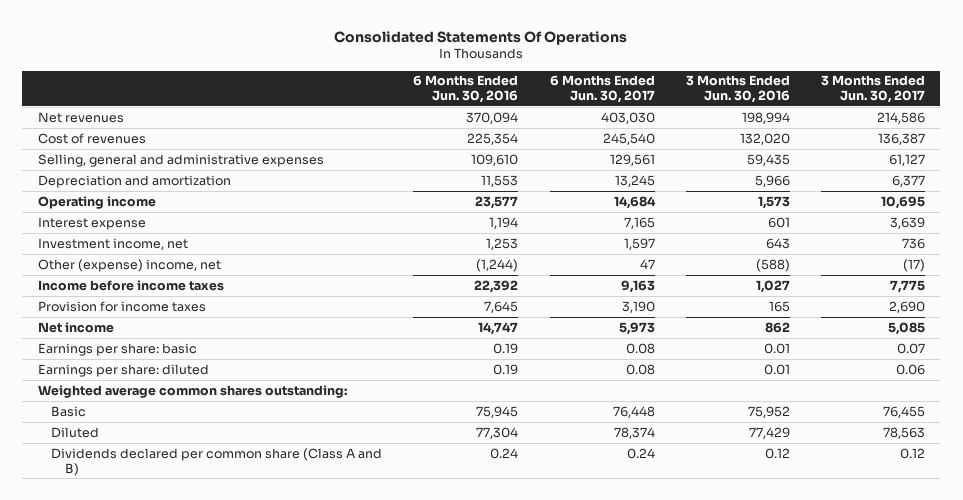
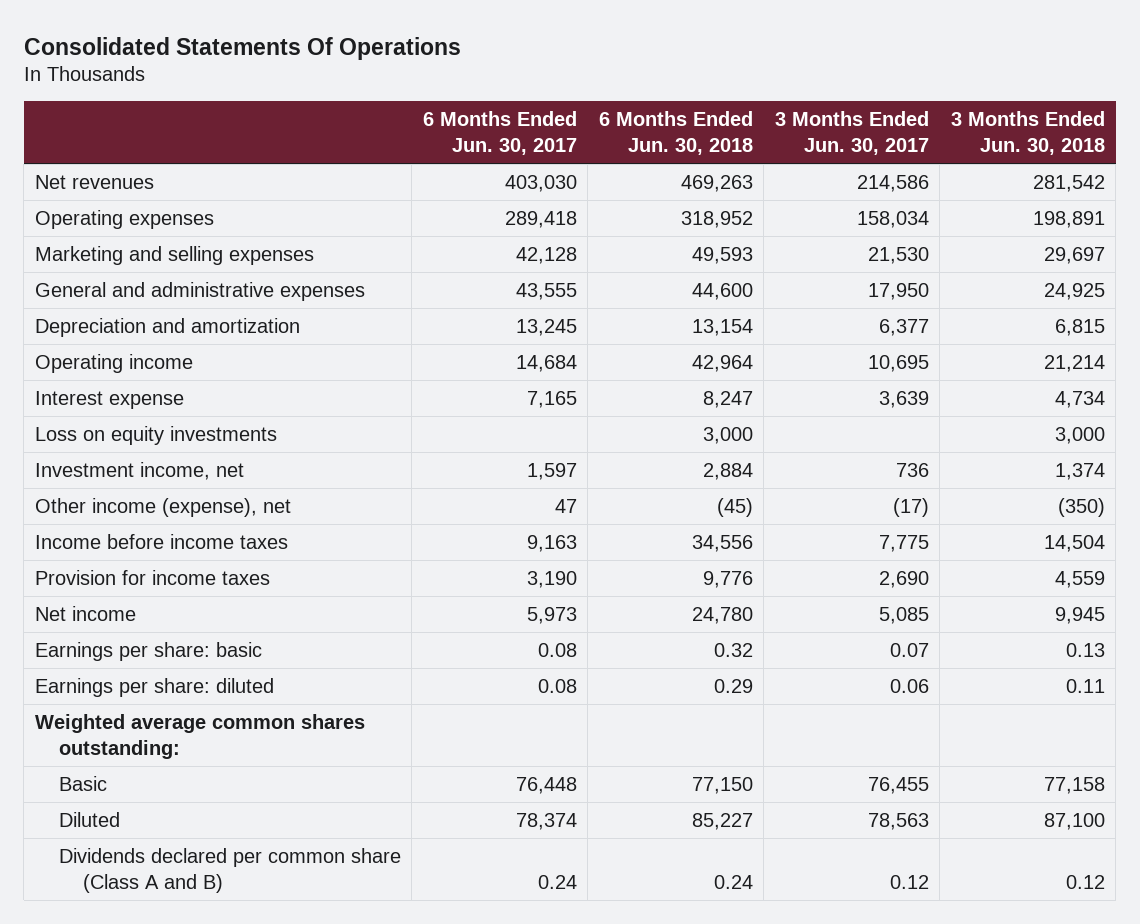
- | 6 Months Ended Jun. 30, 2016 | 6 Months Ended Jun. 30, 2017 | 3 Months Ended Jun. 30, 2016 | 3 Months Ended Jun. 30, 2017
+ | 6 Months Ended Jun. 30, 2017 | 6 Months Ended Jun. 30, 2018 | 3 Months Ended Jun. 30, 2017 | 3 Months Ended Jun. 30, 2018
- Cost of revenues | 225,354 | 245,540 | 132,020 | 136,387
- Selling, general and administrative expenses | 109,610 | 129,561 | 59,435 | 61,127
+ Operating expenses | 289,418 | 318,952 | 158,034 | 198,891
+ Marketing and selling expenses | 42,128 | 49,593 | 21,530 | 29,697
+ General and administrative expenses | 43,555 | 44,600 | 17,950 | 24,925
+ Loss on equity investments | | 3,000 | | 3,000
- Other (expense) income, net | (1,244) | 47 | (588) | (17)
+ Other income (expense), net | 47 | (45) | (17) | (350)

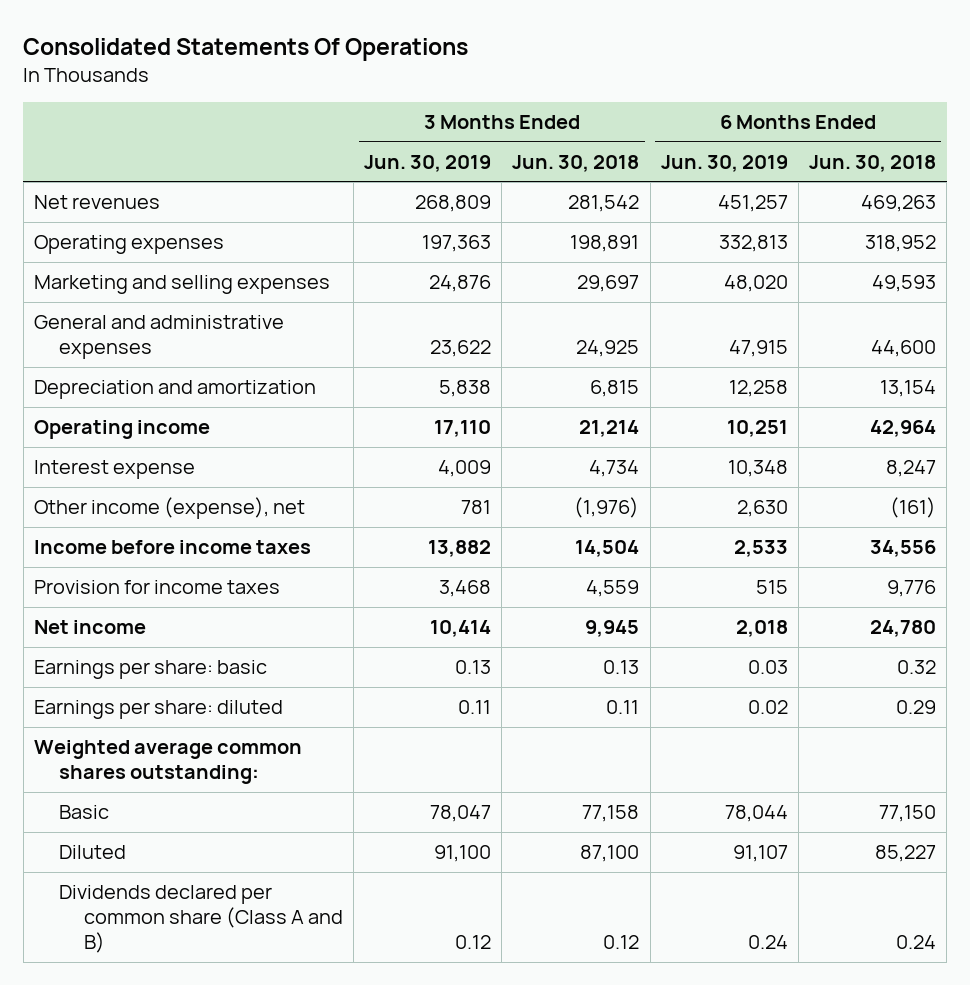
- | 6 Months Ended Jun. 30, 2017 | 6 Months Ended Jun. 30, 2018 | 3 Months Ended Jun. 30, 2017 | 3 Months Ended Jun. 30, 2018
+ | 3 Months Ended Jun. 30, 2019 | 3 Months Ended Jun. 30, 2018 | 6 Months Ended Jun. 30, 2019 | 6 Months Ended Jun. 30, 2018
- Loss on equity investments | | 3,000 | | 3,000
- Investment income, net | 1,597 | 2,884 | 736 | 1,374
- Other income (expense), net | 47 | (45) | (17) | (350)
+ Other income (expense), net | 781 | (1,976) | 2,630 | (161)

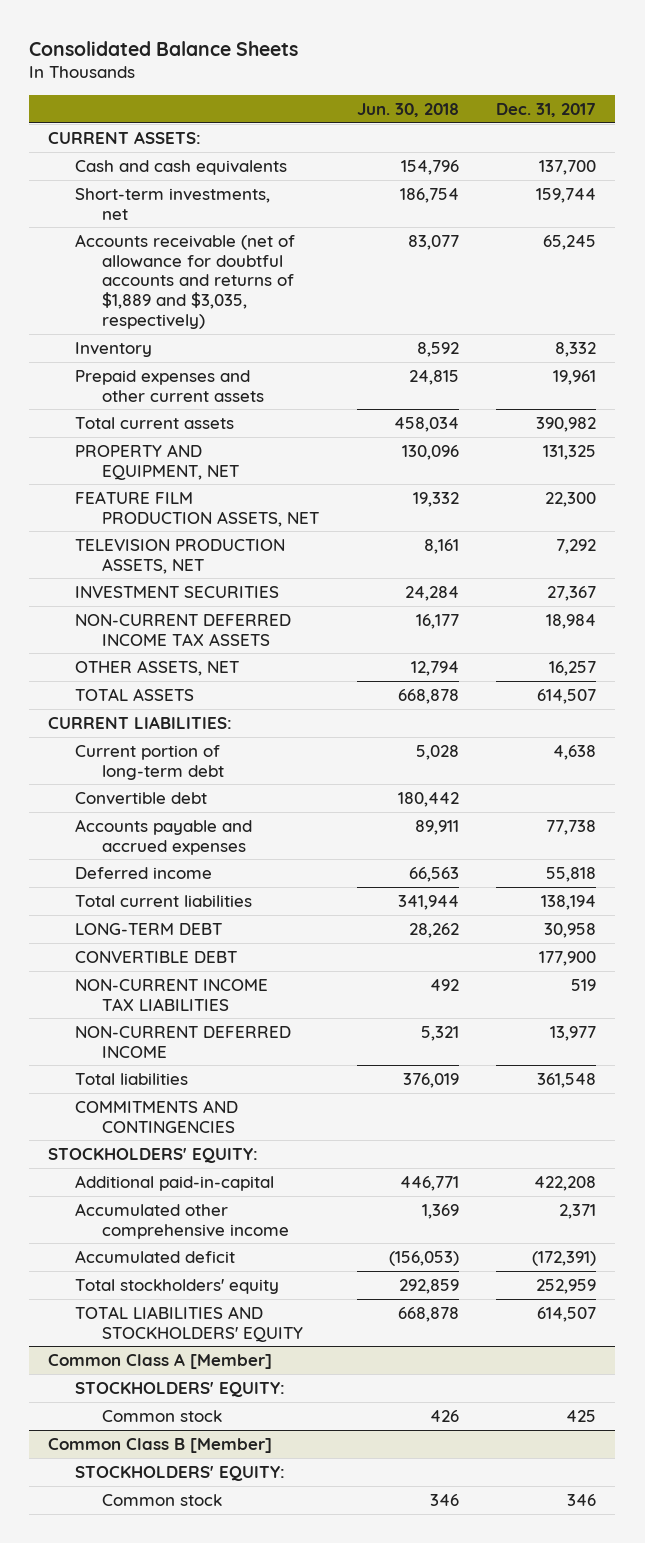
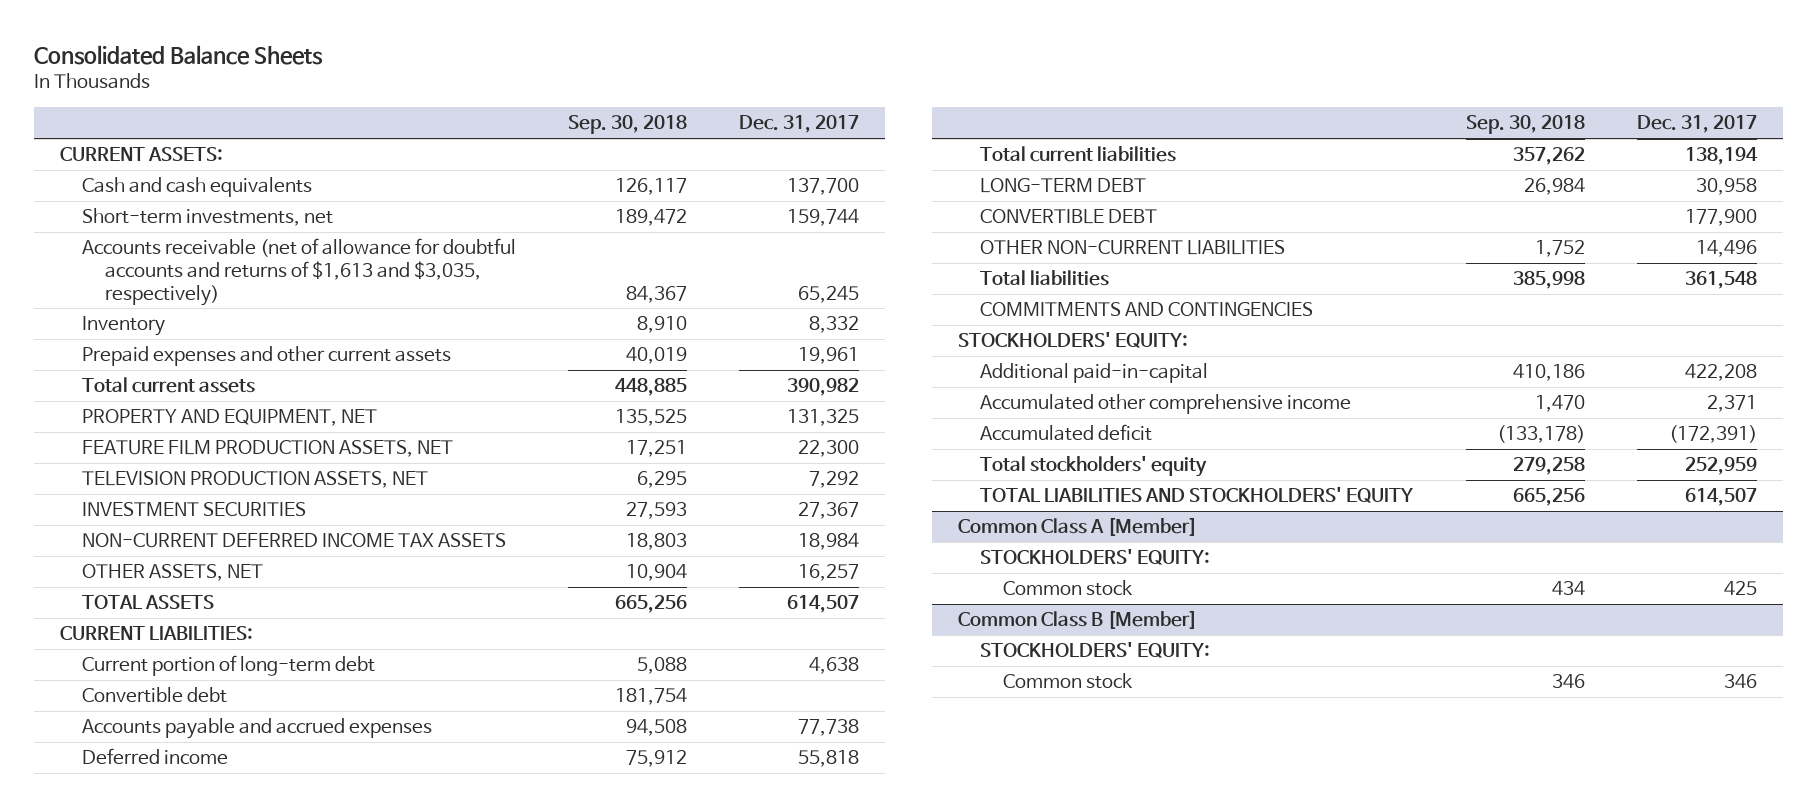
- | Jun. 30, 2018 | Dec. 31, 2017
+ | Sep. 30, 2018 | Dec. 31, 2017
- Accounts receivable (net of allowance for doubtful accounts and returns of $1,889 and $3,035, respectively) | 83,077 | 65,245
+ Accounts receivable (net of allowance for doubtful accounts and returns of $1,613 and $3,035, respectively) | 84,367 | 65,245
- NON-CURRENT INCOME TAX LIABILITIES | 492 | 519
- NON-CURRENT DEFERRED INCOME | 5,321 | 13,977
+ OTHER NON-CURRENT LIABILITIES | 1,752 | 14,496

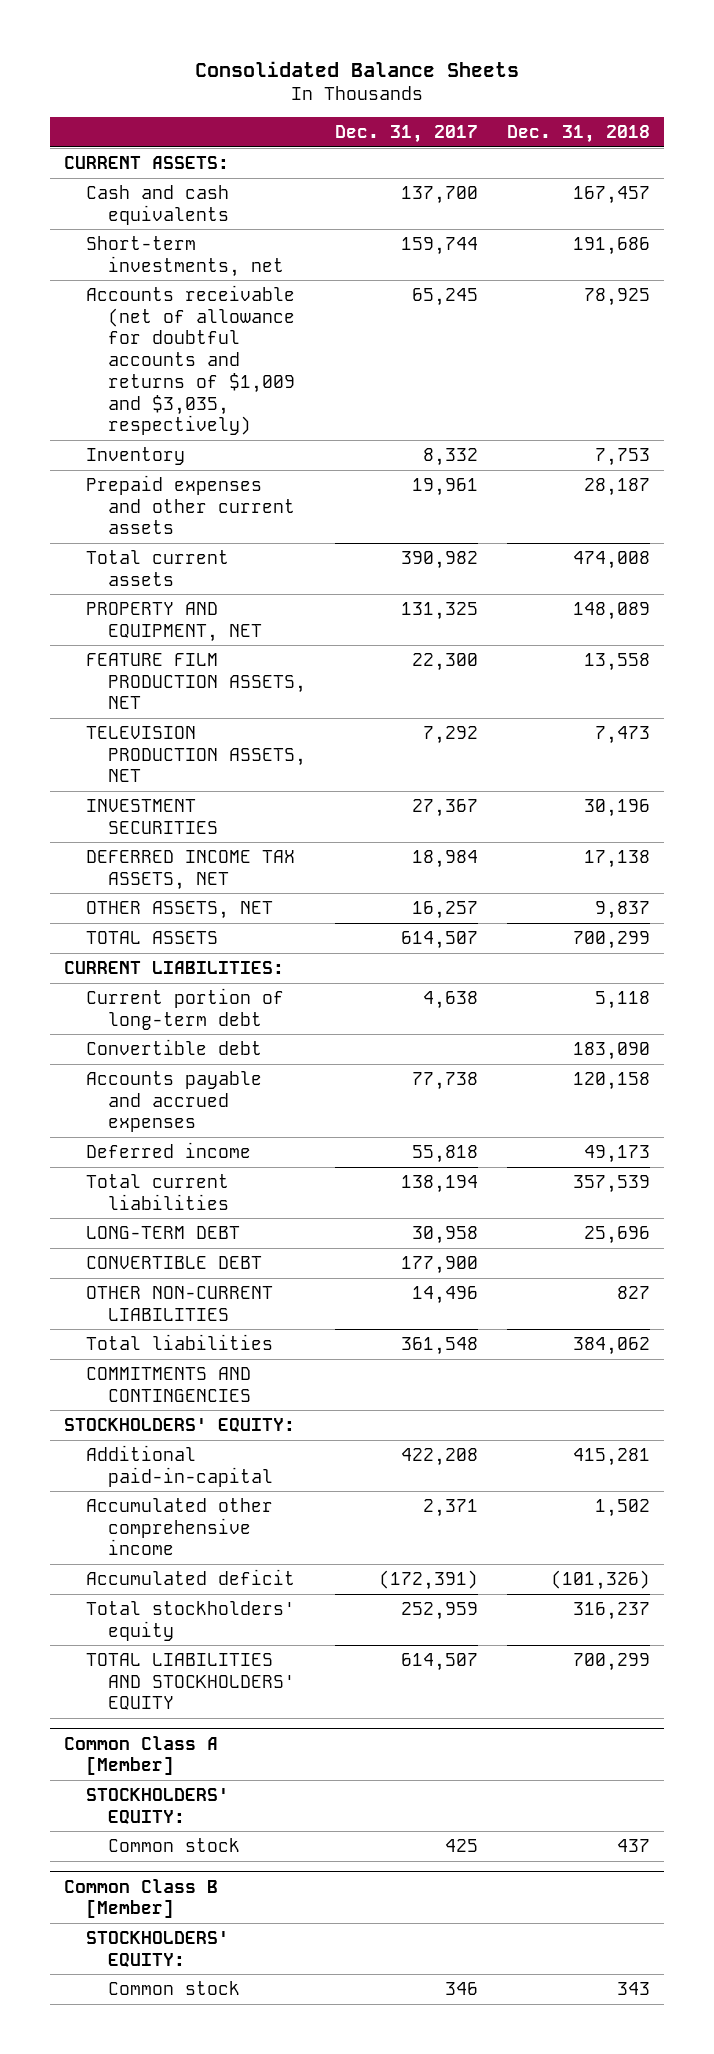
- | Sep. 30, 2018 | Dec. 31, 2017
+ | Dec. 31, 2017 | Dec. 31, 2018
- Accounts receivable (net of allowance for doubtful accounts and returns of $1,613 and $3,035, respectively) | 84,367 | 65,245
+ Accounts receivable (net of allowance for doubtful accounts and returns of $1,009 and $3,035, respectively) | 65,245 | 78,925
- NON-CURRENT DEFERRED INCOME TAX ASSETS | 18,803 | 18,984
+ DEFERRED INCOME TAX ASSETS, NET | 18,984 | 17,138

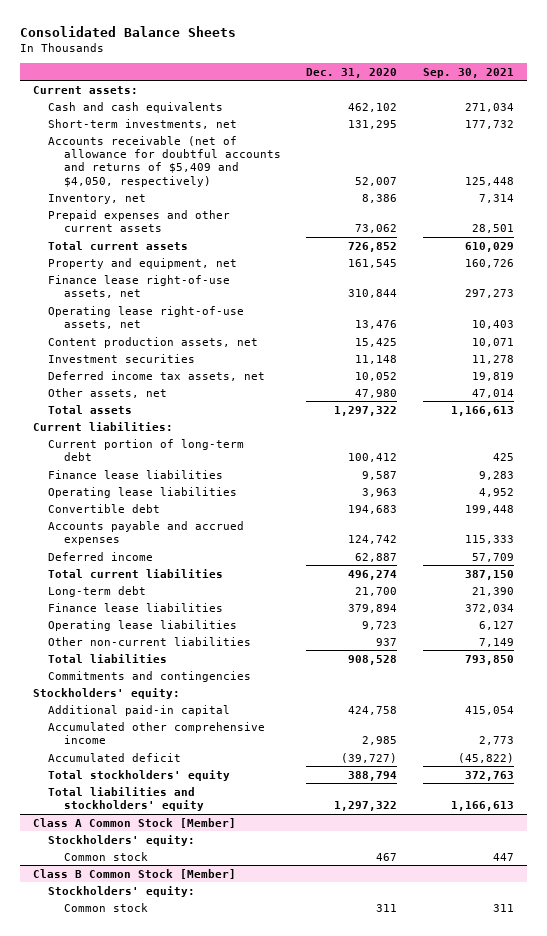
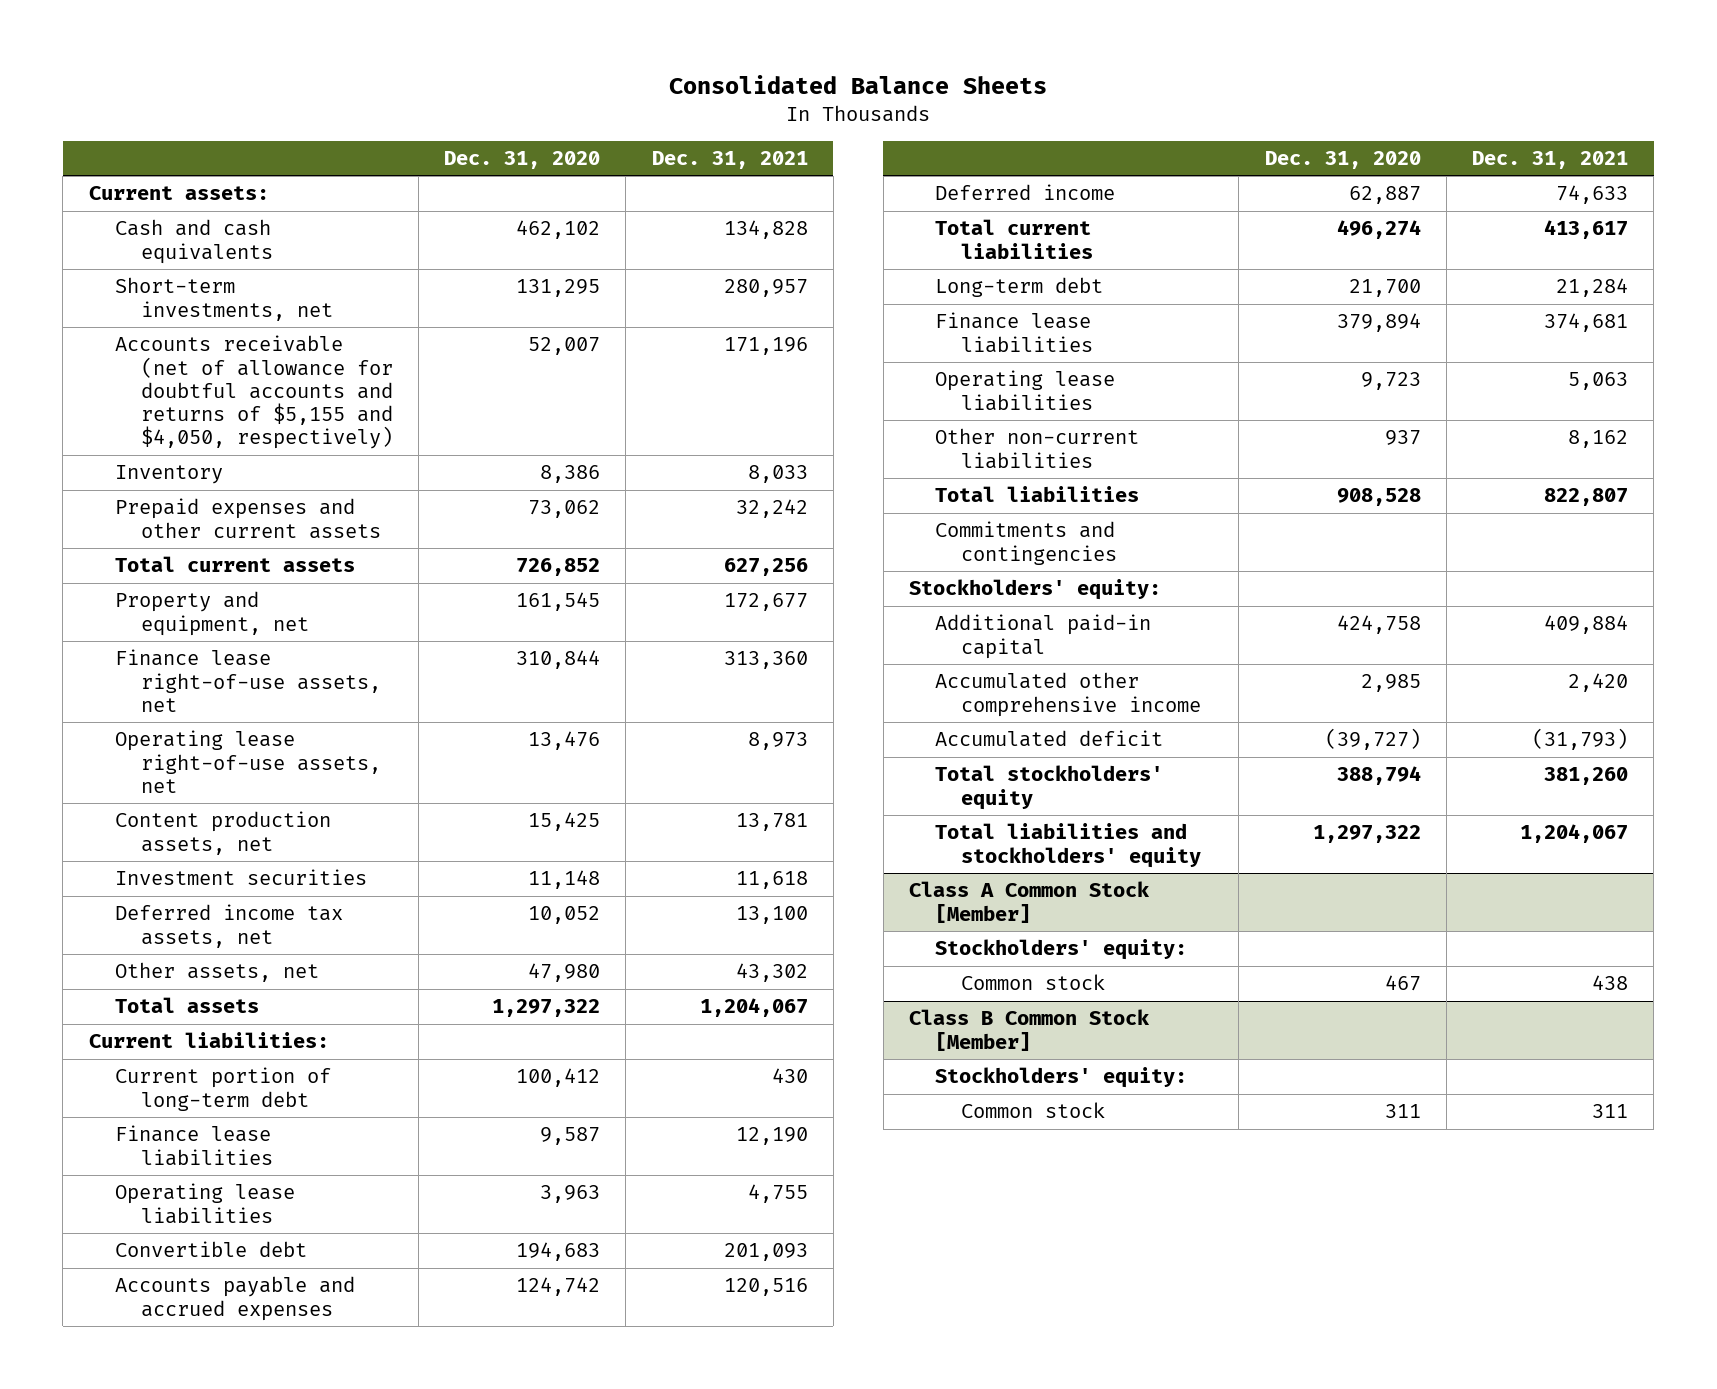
- | Dec. 31, 2020 | Sep. 30, 2021
+ | Dec. 31, 2020 | Dec. 31, 2021
- Accounts receivable (net of allowance for doubtful accounts and returns of $5,409 and $4,050, respectively) | 52,007 | 125,448
- Inventory, net | 8,386 | 7,314
+ Accounts receivable (net of allowance for doubtful accounts and returns of $5,155 and $4,050, respectively) | 52,007 | 171,196
+ Inventory | 8,386 | 8,033

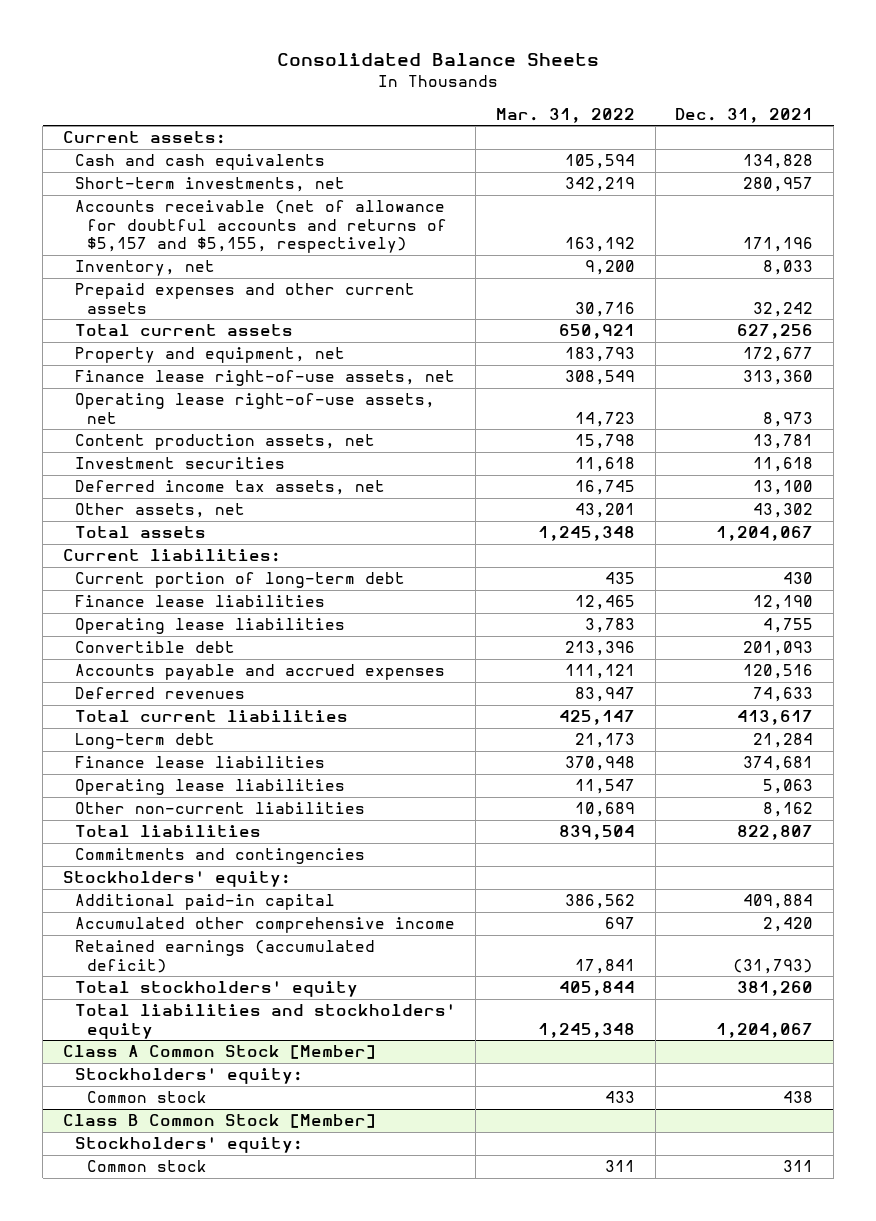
- | Dec. 31, 2020 | Dec. 31, 2021
+ | Mar. 31, 2022 | Dec. 31, 2021
- Accounts receivable (net of allowance for doubtful accounts and returns of $5,155 and $4,050, respectively) | 52,007 | 171,196
- Inventory | 8,386 | 8,033
+ Accounts receivable (net of allowance for doubtful accounts and returns of $5,157 and $5,155, respectively) | 163,192 | 171,196
+ Inventory, net | 9,200 | 8,033
- Deferred income | 62,887 | 74,633
+ Deferred revenues | 83,947 | 74,633
- Accumulated deficit | (39,727) | (31,793)
+ Retained earnings (accumulated deficit) | 17,841 | (31,793)

